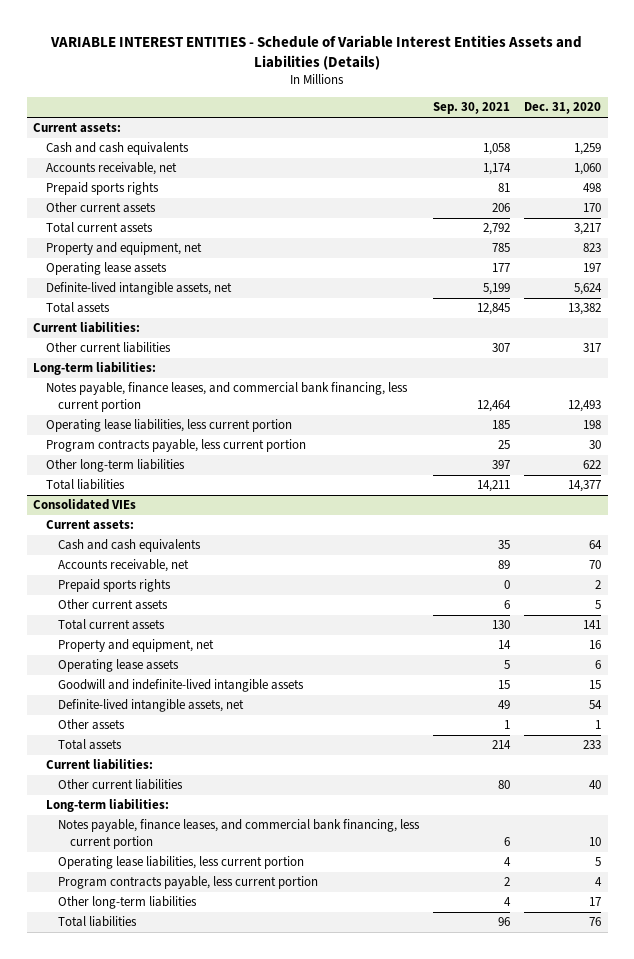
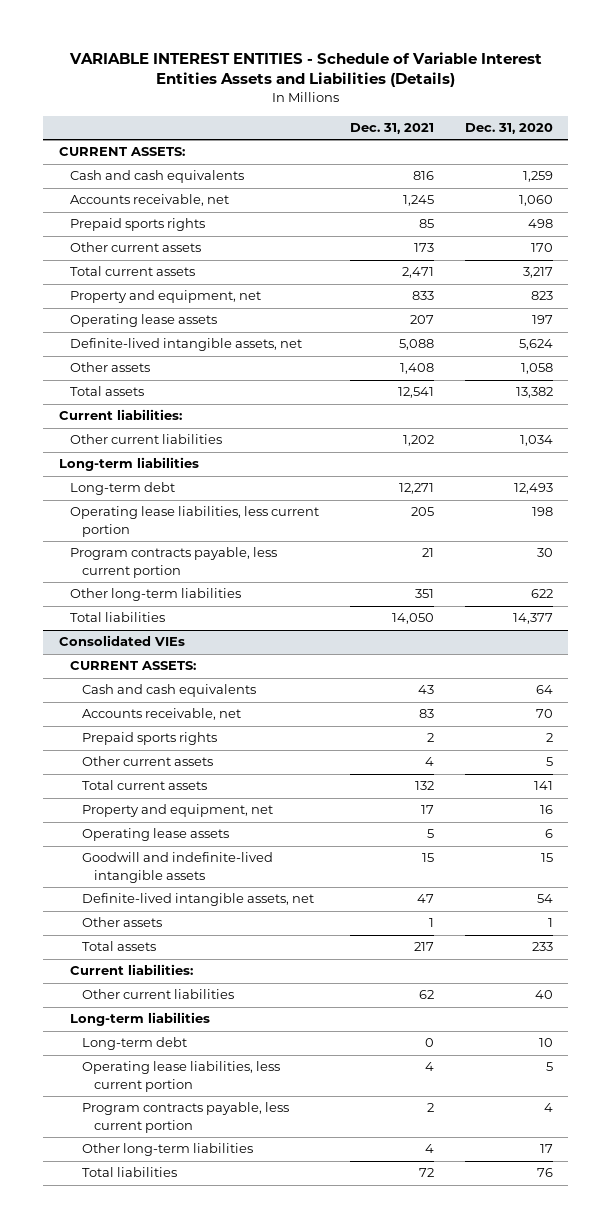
- | Sep. 30, 2021 | Dec. 31, 2020
+ | Dec. 31, 2021 | Dec. 31, 2020
- Current assets:
+ CURRENT ASSETS:
+ Other assets | 1,408 | 1,058
- Other current liabilities | 307 | 317
- Long-term liabilities:
- Notes payable, finance leases, and commercial bank financing, less current portion | 12,464 | 12,493
+ Other current liabilities | 1,202 | 1,034
+ Long-term liabilities
+ Long-term debt | 12,271 | 12,493
@ Consolidated VIEs
- Current assets:
+ CURRENT ASSETS:
- Long-term liabilities:
- Notes payable, finance leases, and commercial bank financing, less current portion | 6 | 10
+ Long-term liabilities
+ Long-term debt | 0 | 10

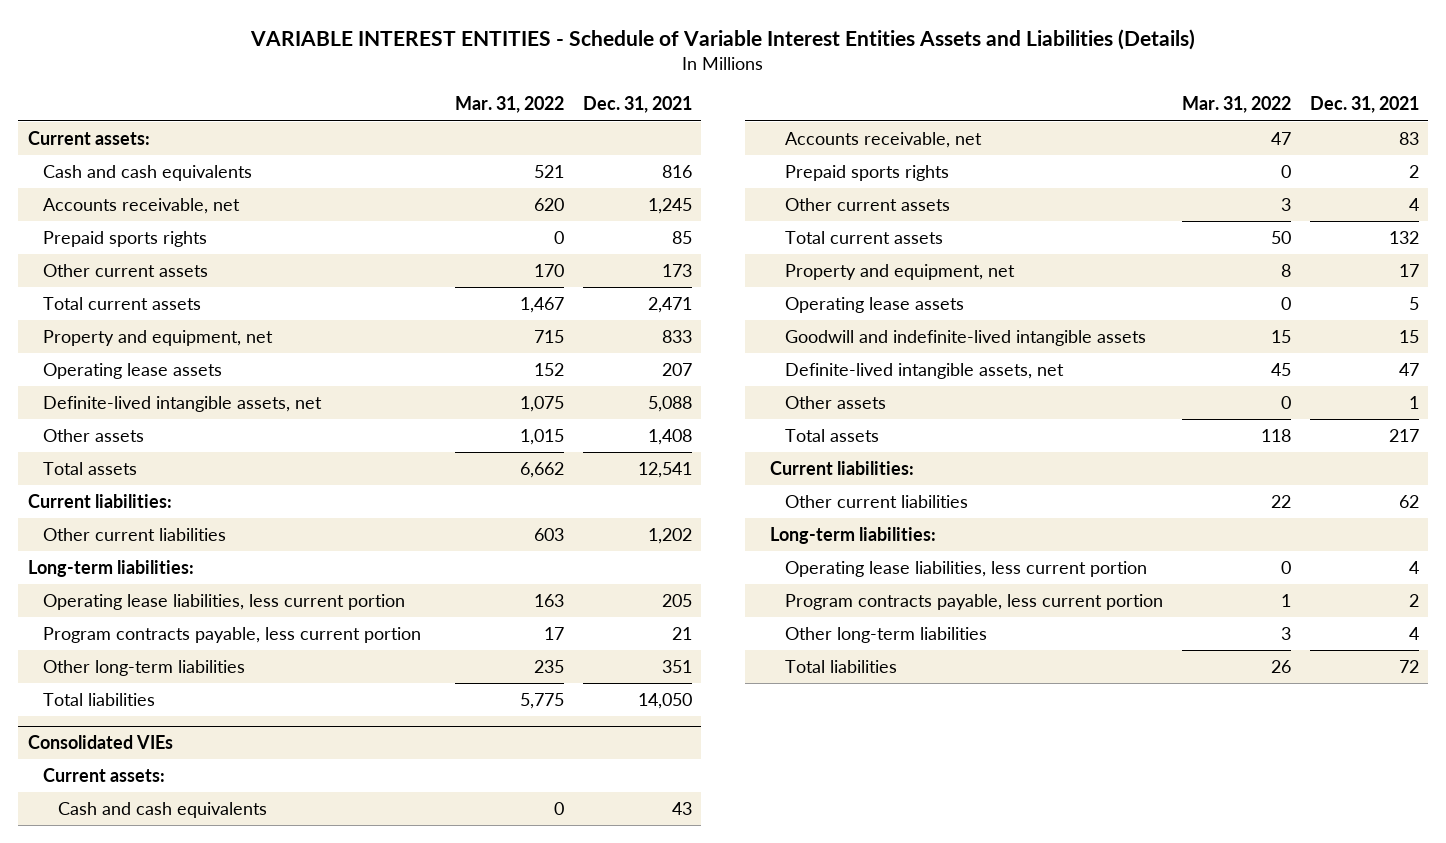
- | Dec. 31, 2021 | Dec. 31, 2020
+ | Mar. 31, 2022 | Dec. 31, 2021
- CURRENT ASSETS:
+ Current assets:
- Long-term liabilities
- Long-term debt | 12,271 | 12,493
+ Long-term liabilities:
@ Consolidated VIEs
- CURRENT ASSETS:
+ Current assets:
- Long-term liabilities
- Long-term debt | 0 | 10
+ Long-term liabilities:

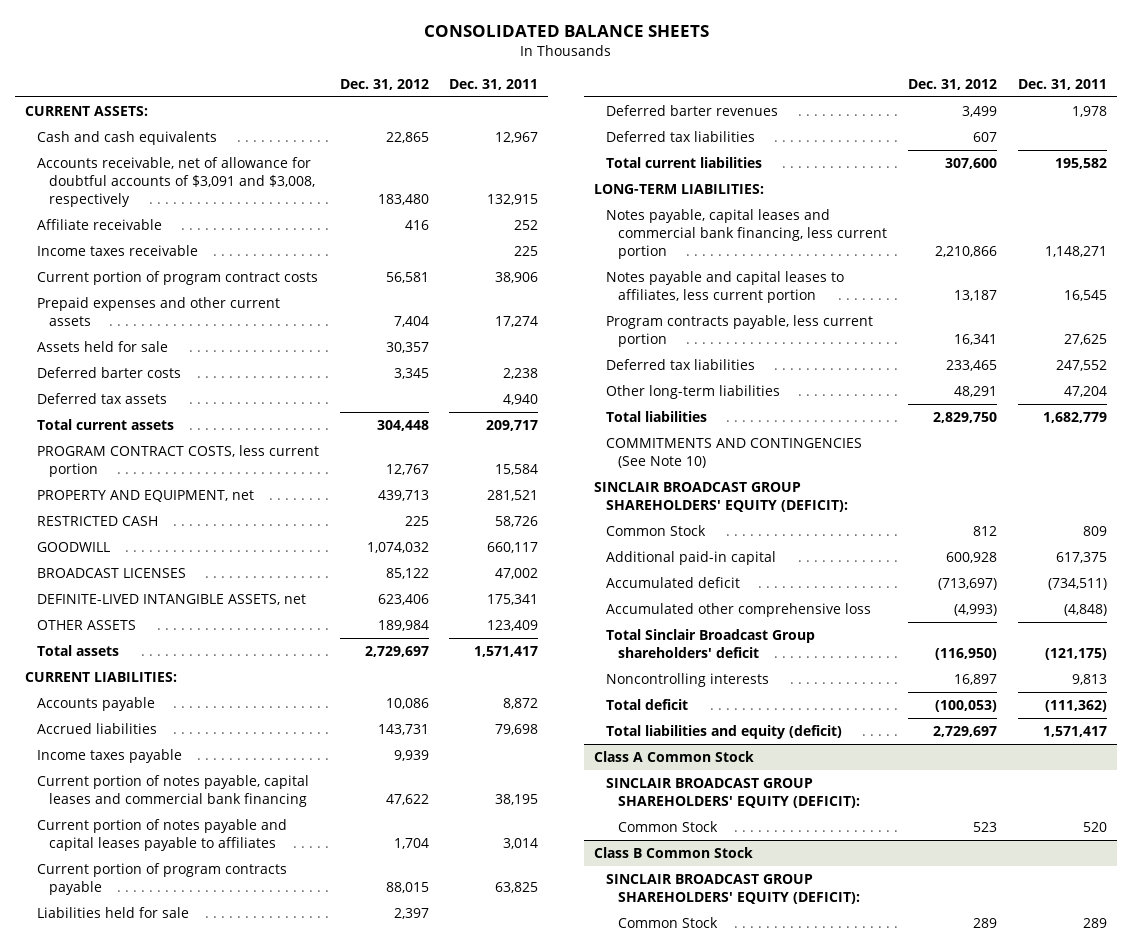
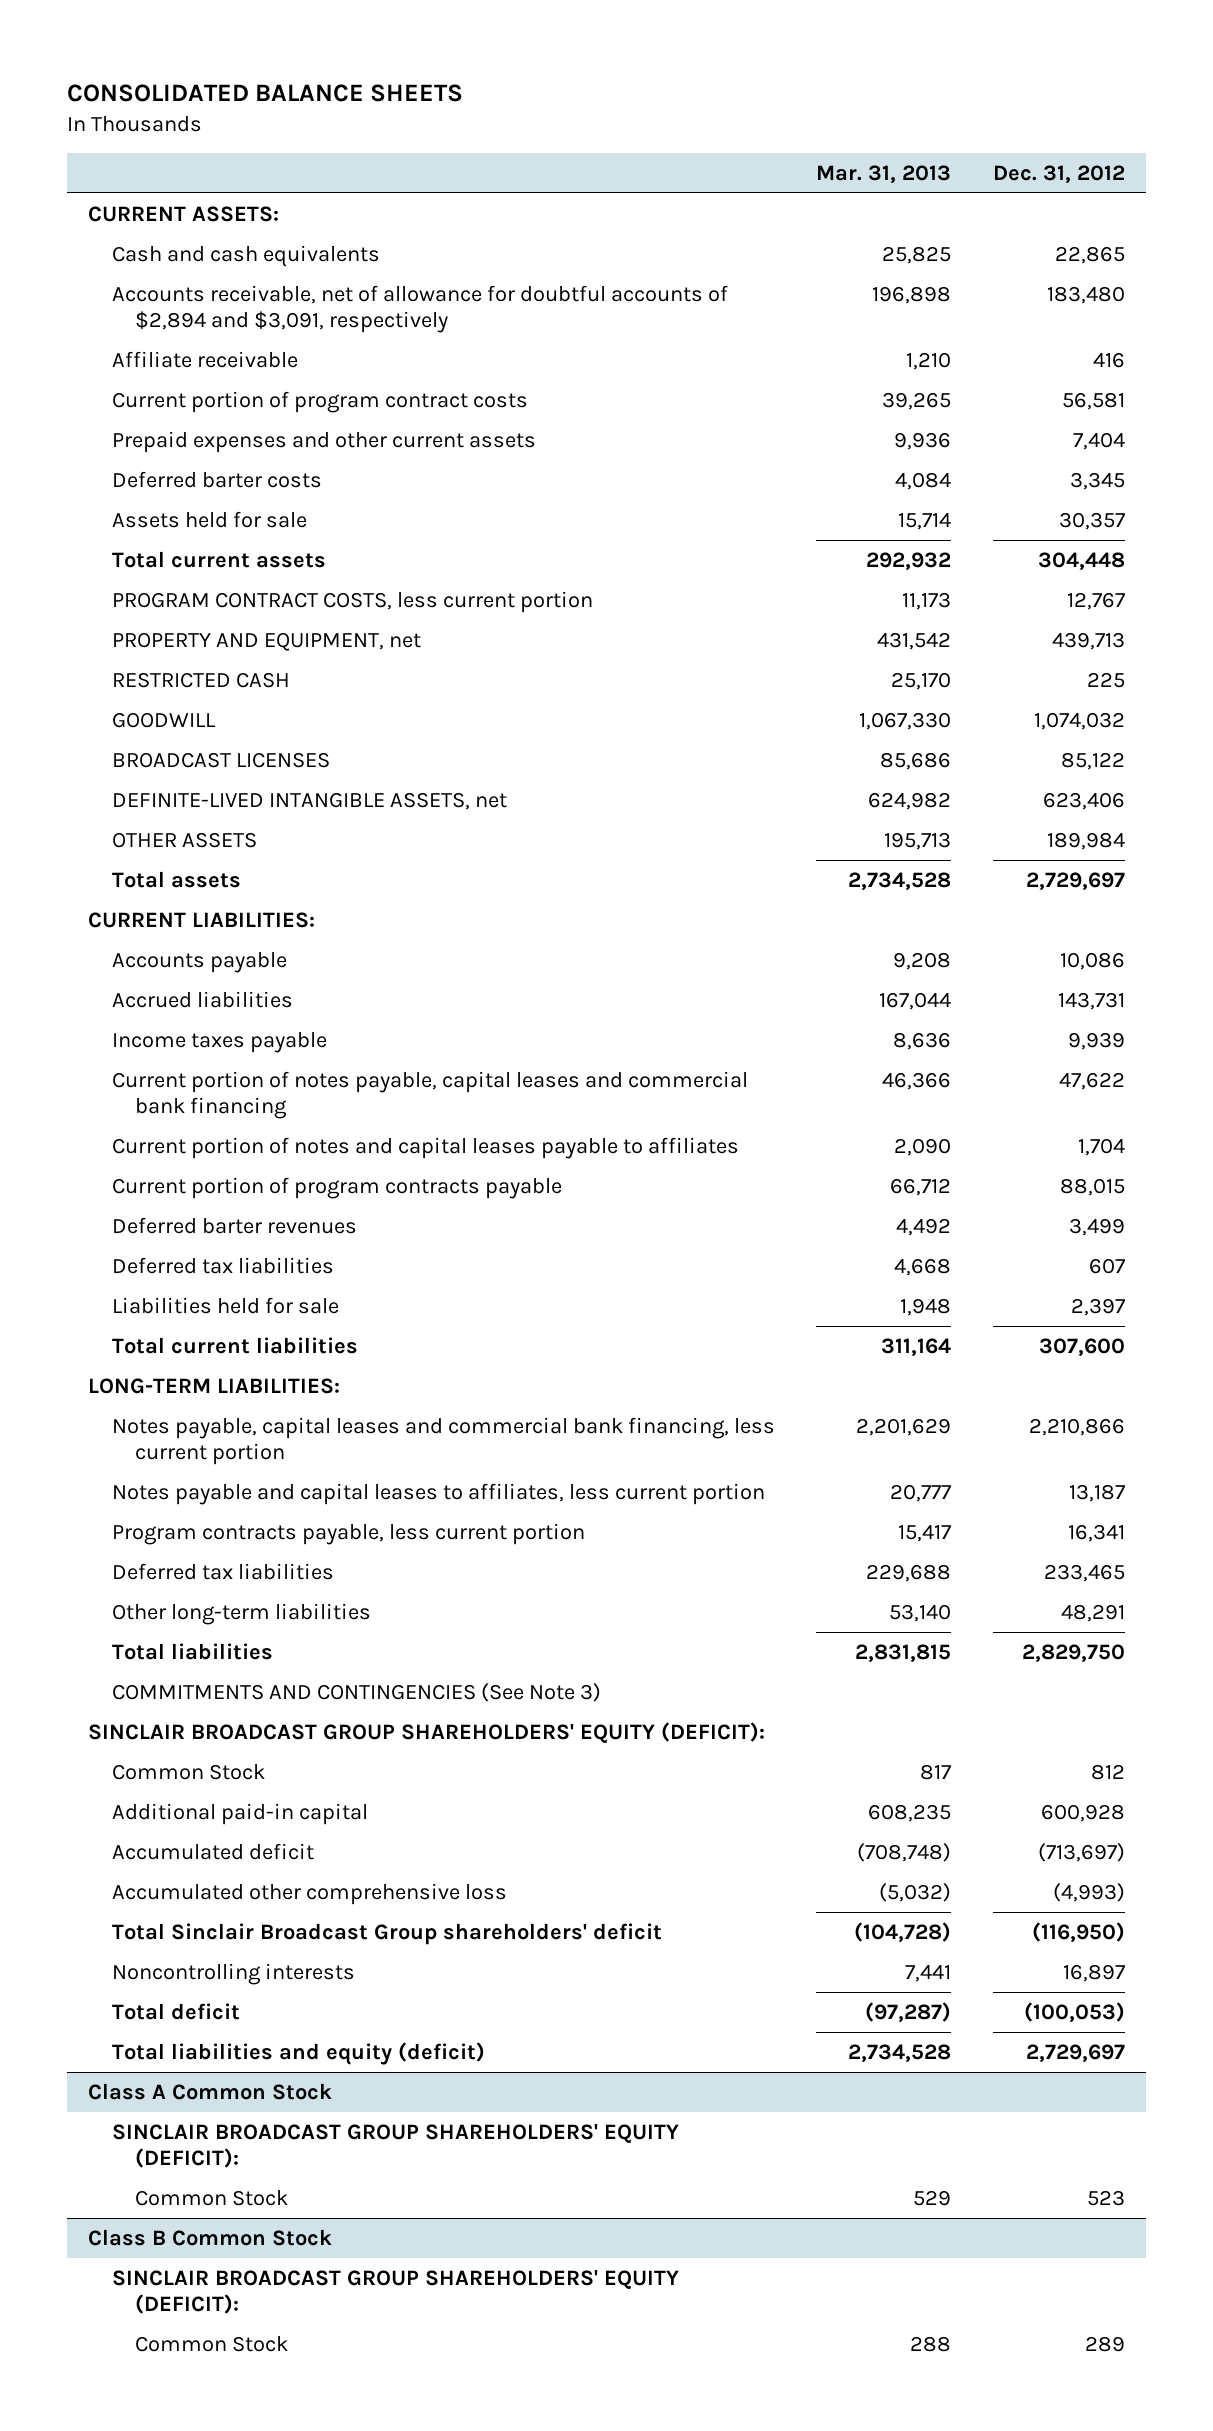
- | Dec. 31, 2012 | Dec. 31, 2011
+ | Mar. 31, 2013 | Dec. 31, 2012
- Accounts receivable, net of allowance for doubtful accounts of $3,091 and $3,008, respectively | 183,480 | 132,915
+ Accounts receivable, net of allowance for doubtful accounts of $2,894 and $3,091, respectively | 196,898 | 183,480
- Income taxes receivable | | 225
- Deferred tax assets | | 4,940
moved down: Assets held for sale | 15,714 | 30,357
- Current portion of notes payable and capital leases payable to affiliates | 1,704 | 3,014
+ Current portion of notes and capital leases payable to affiliates | 2,090 | 1,704
moved down: Liabilities held for sale | 1,948 | 2,397
- COMMITMENTS AND CONTINGENCIES (See Note 10)
+ COMMITMENTS AND CONTINGENCIES (See Note 3)

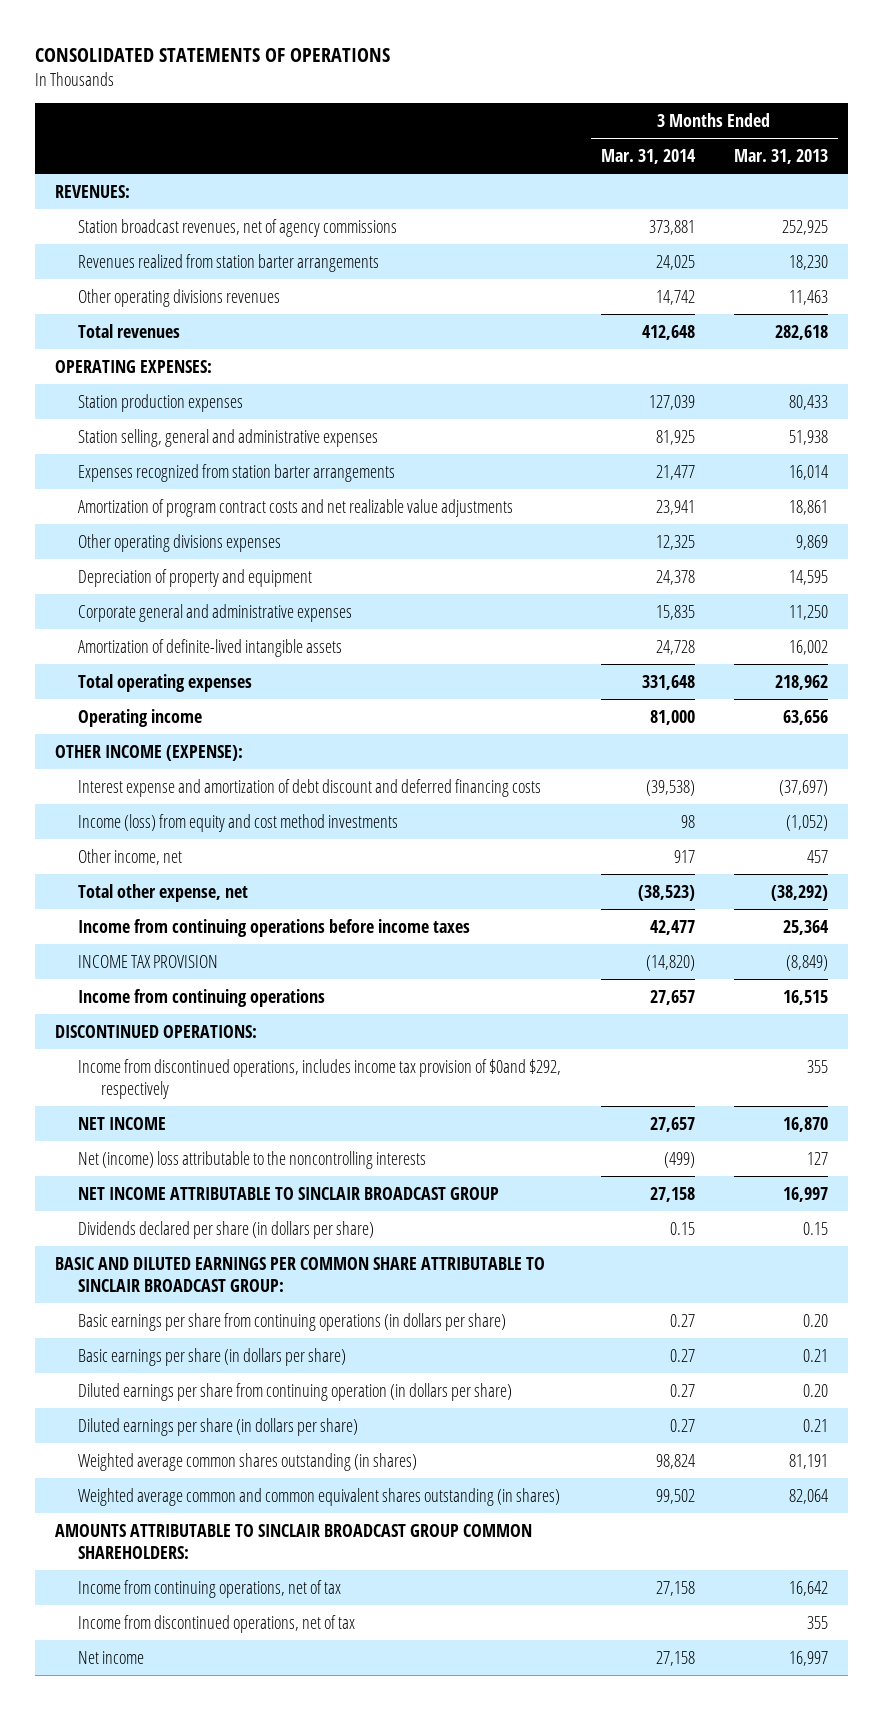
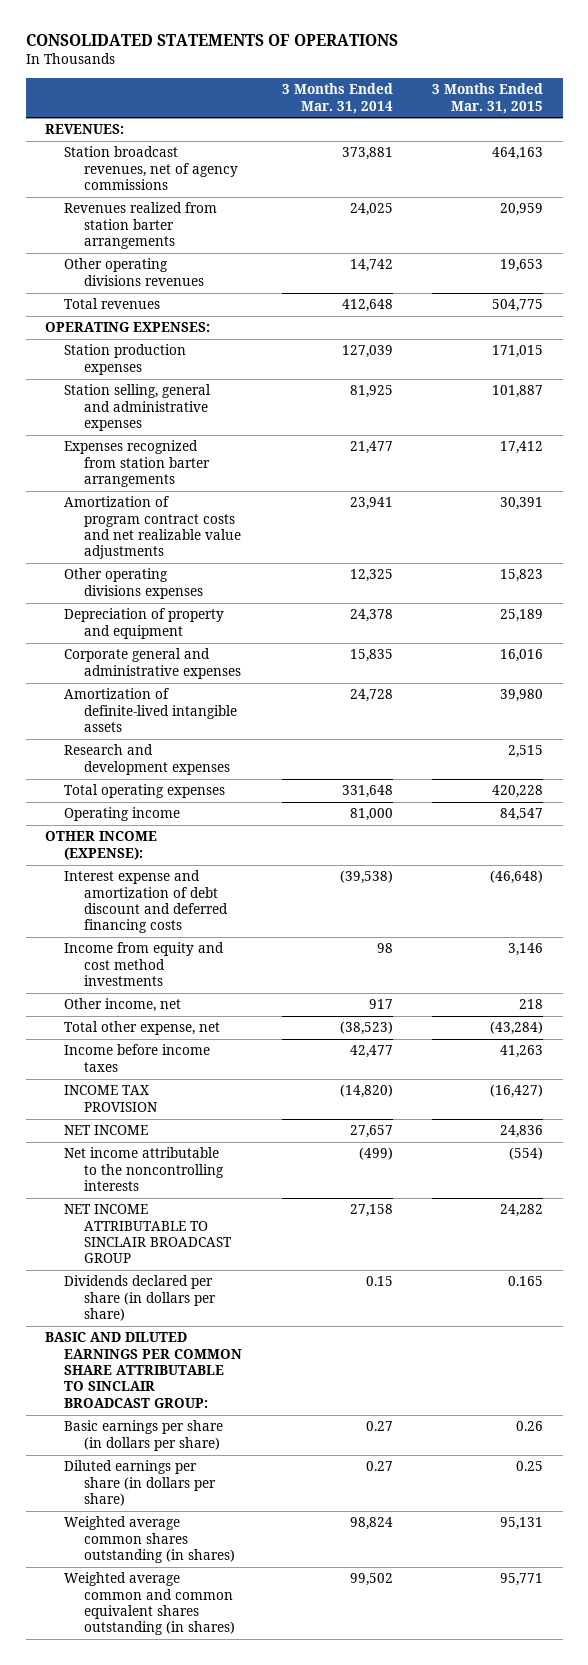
- | 3 Months Ended Mar. 31, 2014 | 3 Months Ended Mar. 31, 2013
+ | 3 Months Ended Mar. 31, 2014 | 3 Months Ended Mar. 31, 2015
+ Research and development expenses | | 2,515
- Income (loss) from equity and cost method investments | 98 | (1,052)
+ Income from equity and cost method investments | 98 | 3,146
- Income from continuing operations before income taxes | 42,477 | 25,364
+ Income before income taxes | 42,477 | 41,263
- Income from continuing operations | 27,657 | 16,515
- DISCONTINUED OPERATIONS:
- Income from discontinued operations, includes income tax provision of $0and $292, respectively | | 355
- Net (income) loss attributable to the noncontrolling interests | (499) | 127
+ Net income attributable to the noncontrolling interests | (499) | (554)
- Basic earnings per share from continuing operations (in dollars per share) | 0.27 | 0.20
- Diluted earnings per share from continuing operation (in dollars per share) | 0.27 | 0.20
- AMOUNTS ATTRIBUTABLE TO SINCLAIR BROADCAST GROUP COMMON SHAREHOLDERS:
- Income from continuing operations, net of tax | 27,158 | 16,642
- Income from discontinued operations, net of tax | | 355
- Net income | 27,158 | 16,997

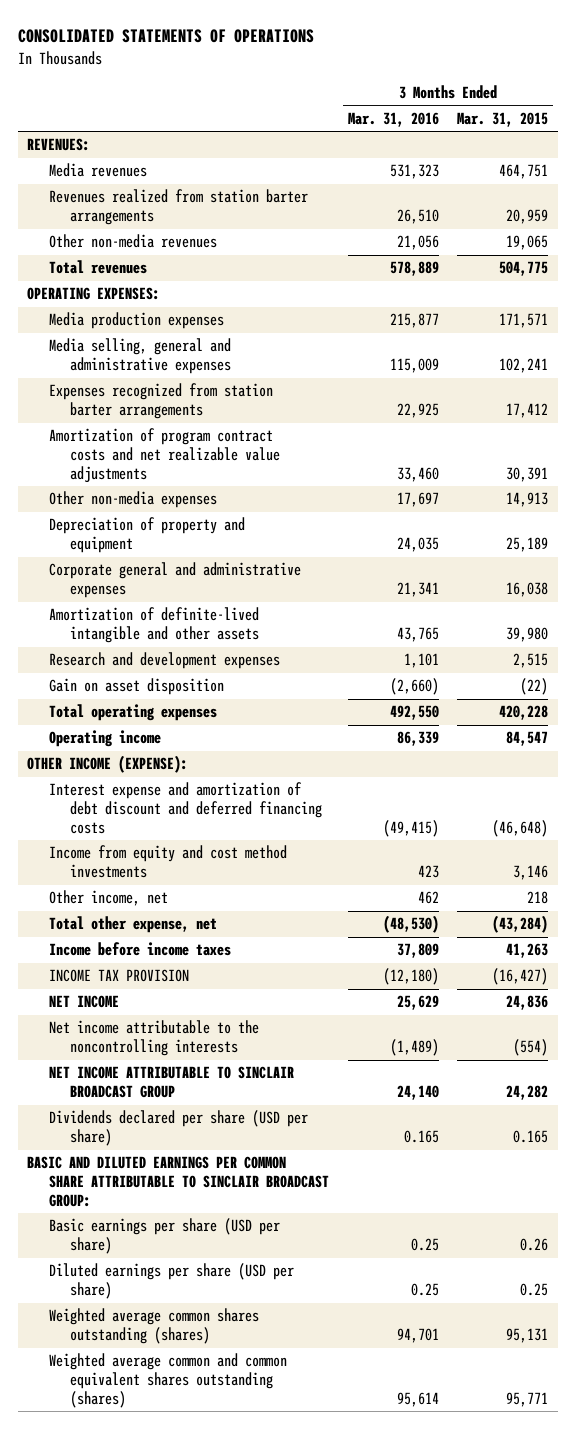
- | 3 Months Ended Mar. 31, 2014 | 3 Months Ended Mar. 31, 2015
+ | 3 Months Ended Mar. 31, 2016 | 3 Months Ended Mar. 31, 2015
- Station broadcast revenues, net of agency commissions | 373,881 | 464,163
+ Media revenues | 531,323 | 464,751
- Other operating divisions revenues | 14,742 | 19,653
+ Other non-media revenues | 21,056 | 19,065
- Station production expenses | 127,039 | 171,015
- Station selling, general and administrative expenses | 81,925 | 101,887
+ Media production expenses | 215,877 | 171,571
+ Media selling, general and administrative expenses | 115,009 | 102,241
- Other operating divisions expenses | 12,325 | 15,823
+ Other non-media expenses | 17,697 | 14,913
- Corporate general and administrative expenses | 15,835 | 16,016
- Amortization of definite-lived intangible assets | 24,728 | 39,980
+ Corporate general and administrative expenses | 21,341 | 16,038
+ Amortization of definite-lived intangible and other assets | 43,765 | 39,980
+ Gain on asset disposition | (2,660) | (22)
- Dividends declared per share (in dollars per share) | 0.15 | 0.165
+ Dividends declared per share (USD per share) | 0.165 | 0.165
- Basic earnings per share (in dollars per share) | 0.27 | 0.26
- Diluted earnings per share (in dollars per share) | 0.27 | 0.25
- Weighted average common shares outstanding (in shares) | 98,824 | 95,131
- Weighted average common and common equivalent shares outstanding (in shares) | 99,502 | 95,771
+ Basic earnings per share (USD per share) | 0.25 | 0.26
+ Diluted earnings per share (USD per share) | 0.25 | 0.25
+ Weighted average common shares outstanding (shares) | 94,701 | 95,131
+ Weighted average common and common equivalent shares outstanding (shares) | 95,614 | 95,771

